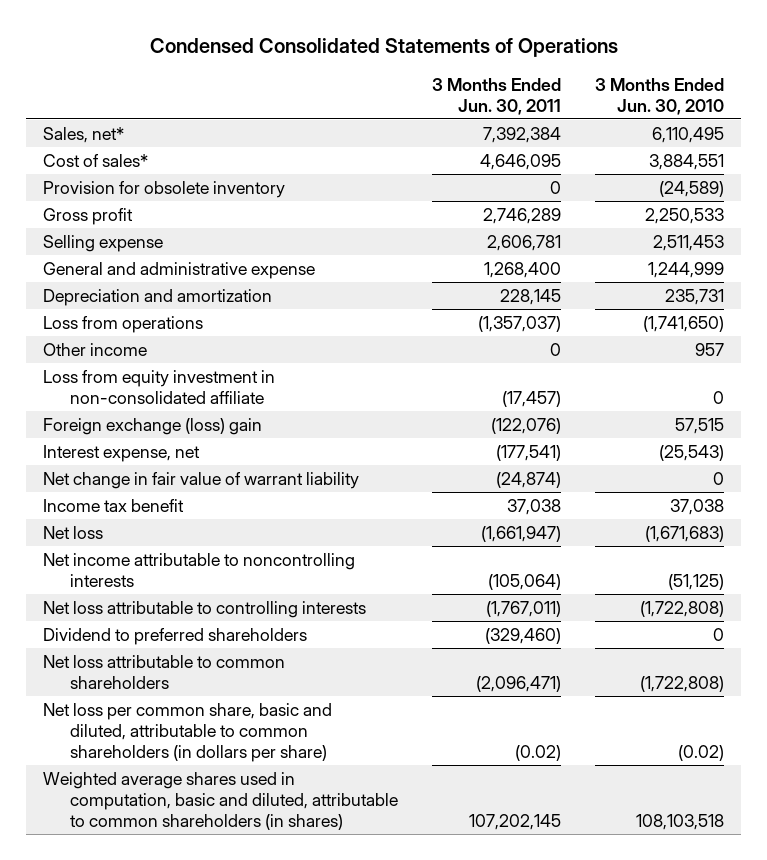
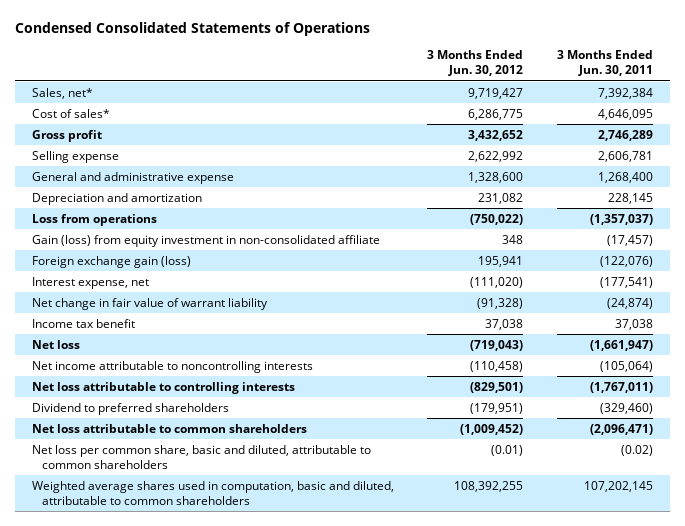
- | 3 Months Ended Jun. 30, 2011 | 3 Months Ended Jun. 30, 2010
+ | 3 Months Ended Jun. 30, 2012 | 3 Months Ended Jun. 30, 2011
- Provision for obsolete inventory | 0 | (24,589)
- Other income | 0 | 957
- Loss from equity investment in non-consolidated affiliate | (17,457) | 0
- Foreign exchange (loss) gain | (122,076) | 57,515
+ Gain (loss) from equity investment in non-consolidated affiliate | 348 | (17,457)
+ Foreign exchange gain (loss) | 195,941 | (122,076)
- Net loss per common share, basic and diluted, attributable to common shareholders (in dollars per share) | (0.02) | (0.02)
- Weighted average shares used in computation, basic and diluted, attributable to common shareholders (in shares) | 107,202,145 | 108,103,518
+ Net loss per common share, basic and diluted, attributable to common shareholders | (0.01) | (0.02)
+ Weighted average shares used in computation, basic and diluted, attributable to common shareholders | 108,392,255 | 107,202,145

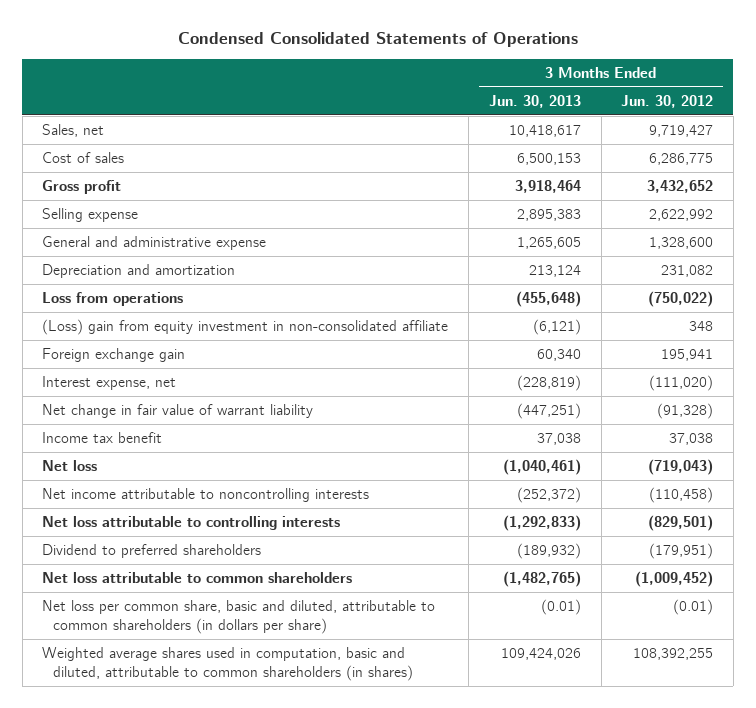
- | 3 Months Ended Jun. 30, 2012 | 3 Months Ended Jun. 30, 2011
+ | 3 Months Ended Jun. 30, 2013 | 3 Months Ended Jun. 30, 2012
- Sales, net* | 9,719,427 | 7,392,384
- Cost of sales* | 6,286,775 | 4,646,095
+ Sales, net | 10,418,617 | 9,719,427
+ Cost of sales | 6,500,153 | 6,286,775
- Gain (loss) from equity investment in non-consolidated affiliate | 348 | (17,457)
- Foreign exchange gain (loss) | 195,941 | (122,076)
+ (Loss) gain from equity investment in non-consolidated affiliate | (6,121) | 348
+ Foreign exchange gain | 60,340 | 195,941
- Net loss per common share, basic and diluted, attributable to common shareholders | (0.01) | (0.02)
- Weighted average shares used in computation, basic and diluted, attributable to common shareholders | 108,392,255 | 107,202,145
+ Net loss per common share, basic and diluted, attributable to common shareholders (in dollars per share) | (0.01) | (0.01)
+ Weighted average shares used in computation, basic and diluted, attributable to common shareholders (in shares) | 109,424,026 | 108,392,255

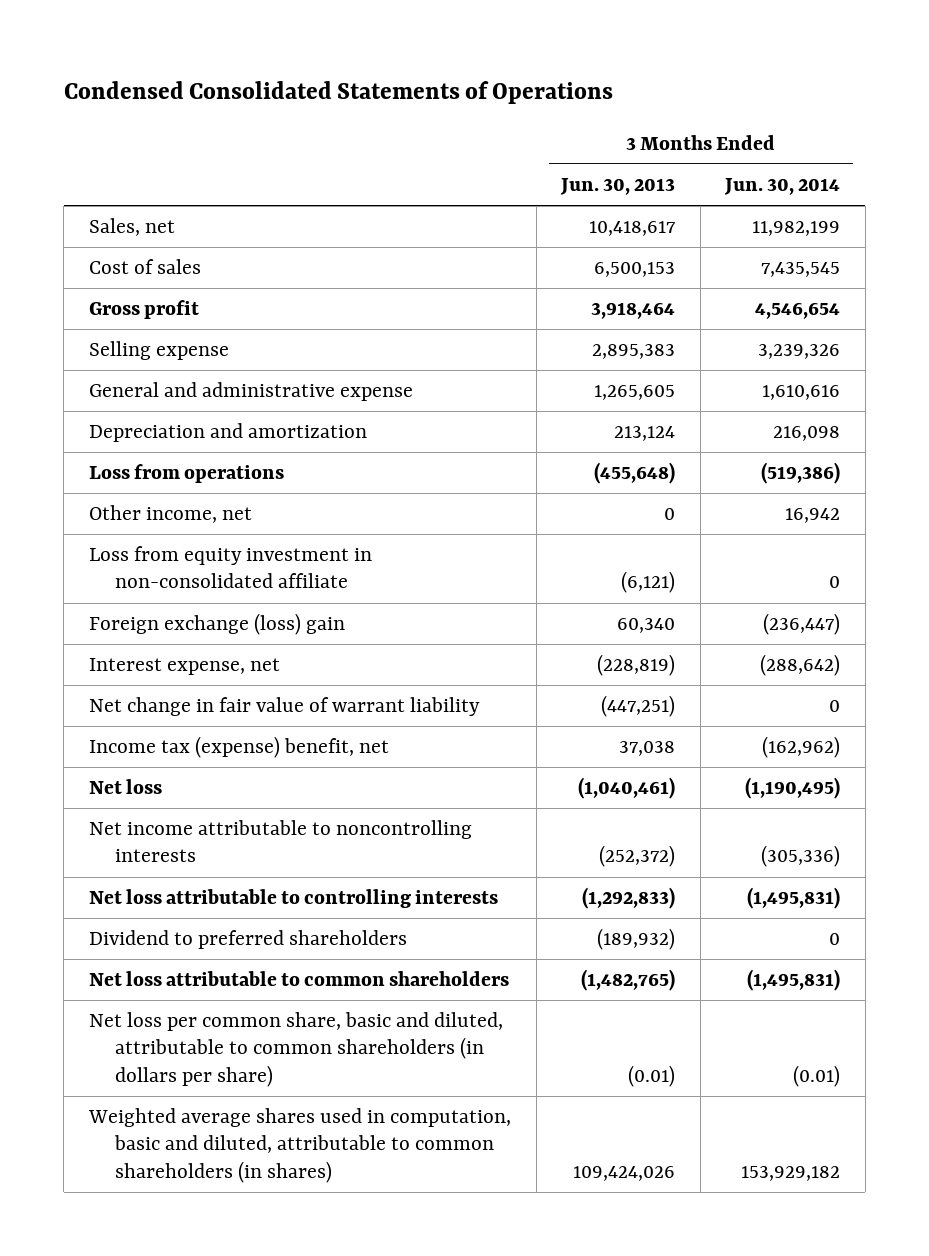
- | 3 Months Ended Jun. 30, 2013 | 3 Months Ended Jun. 30, 2012
+ | 3 Months Ended Jun. 30, 2013 | 3 Months Ended Jun. 30, 2014
- (Loss) gain from equity investment in non-consolidated affiliate | (6,121) | 348
- Foreign exchange gain | 60,340 | 195,941
+ Other income, net | 0 | 16,942
+ Loss from equity investment in non-consolidated affiliate | (6,121) | 0
+ Foreign exchange (loss) gain | 60,340 | (236,447)
- Income tax benefit | 37,038 | 37,038
+ Income tax (expense) benefit, net | 37,038 | (162,962)

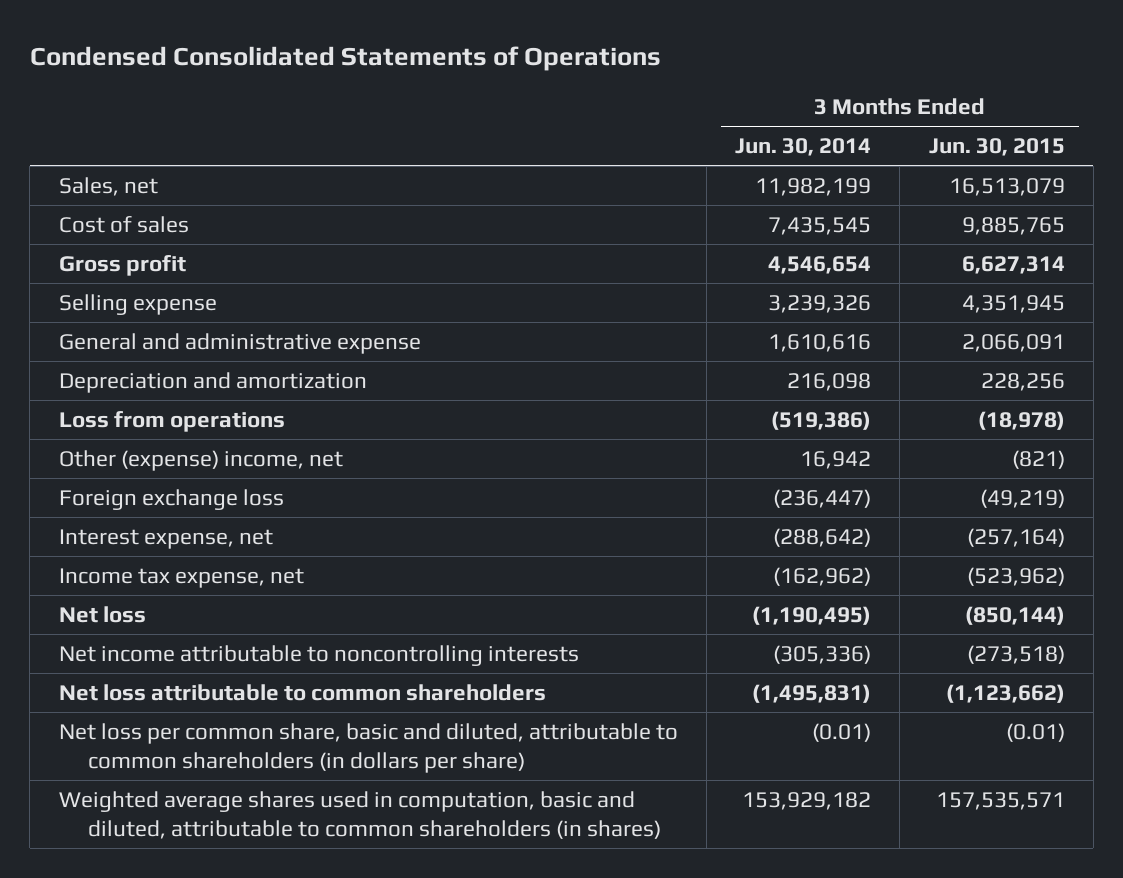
- | 3 Months Ended Jun. 30, 2013 | 3 Months Ended Jun. 30, 2014
+ | 3 Months Ended Jun. 30, 2014 | 3 Months Ended Jun. 30, 2015
- Other income, net | 0 | 16,942
- Loss from equity investment in non-consolidated affiliate | (6,121) | 0
- Foreign exchange (loss) gain | 60,340 | (236,447)
+ Other (expense) income, net | 16,942 | (821)
+ Foreign exchange loss | (236,447) | (49,219)
- Net change in fair value of warrant liability | (447,251) | 0
- Income tax (expense) benefit, net | 37,038 | (162,962)
+ Income tax expense, net | (162,962) | (523,962)
- Net loss attributable to controlling interests | (1,292,833) | (1,495,831)
- Dividend to preferred shareholders | (189,932) | 0

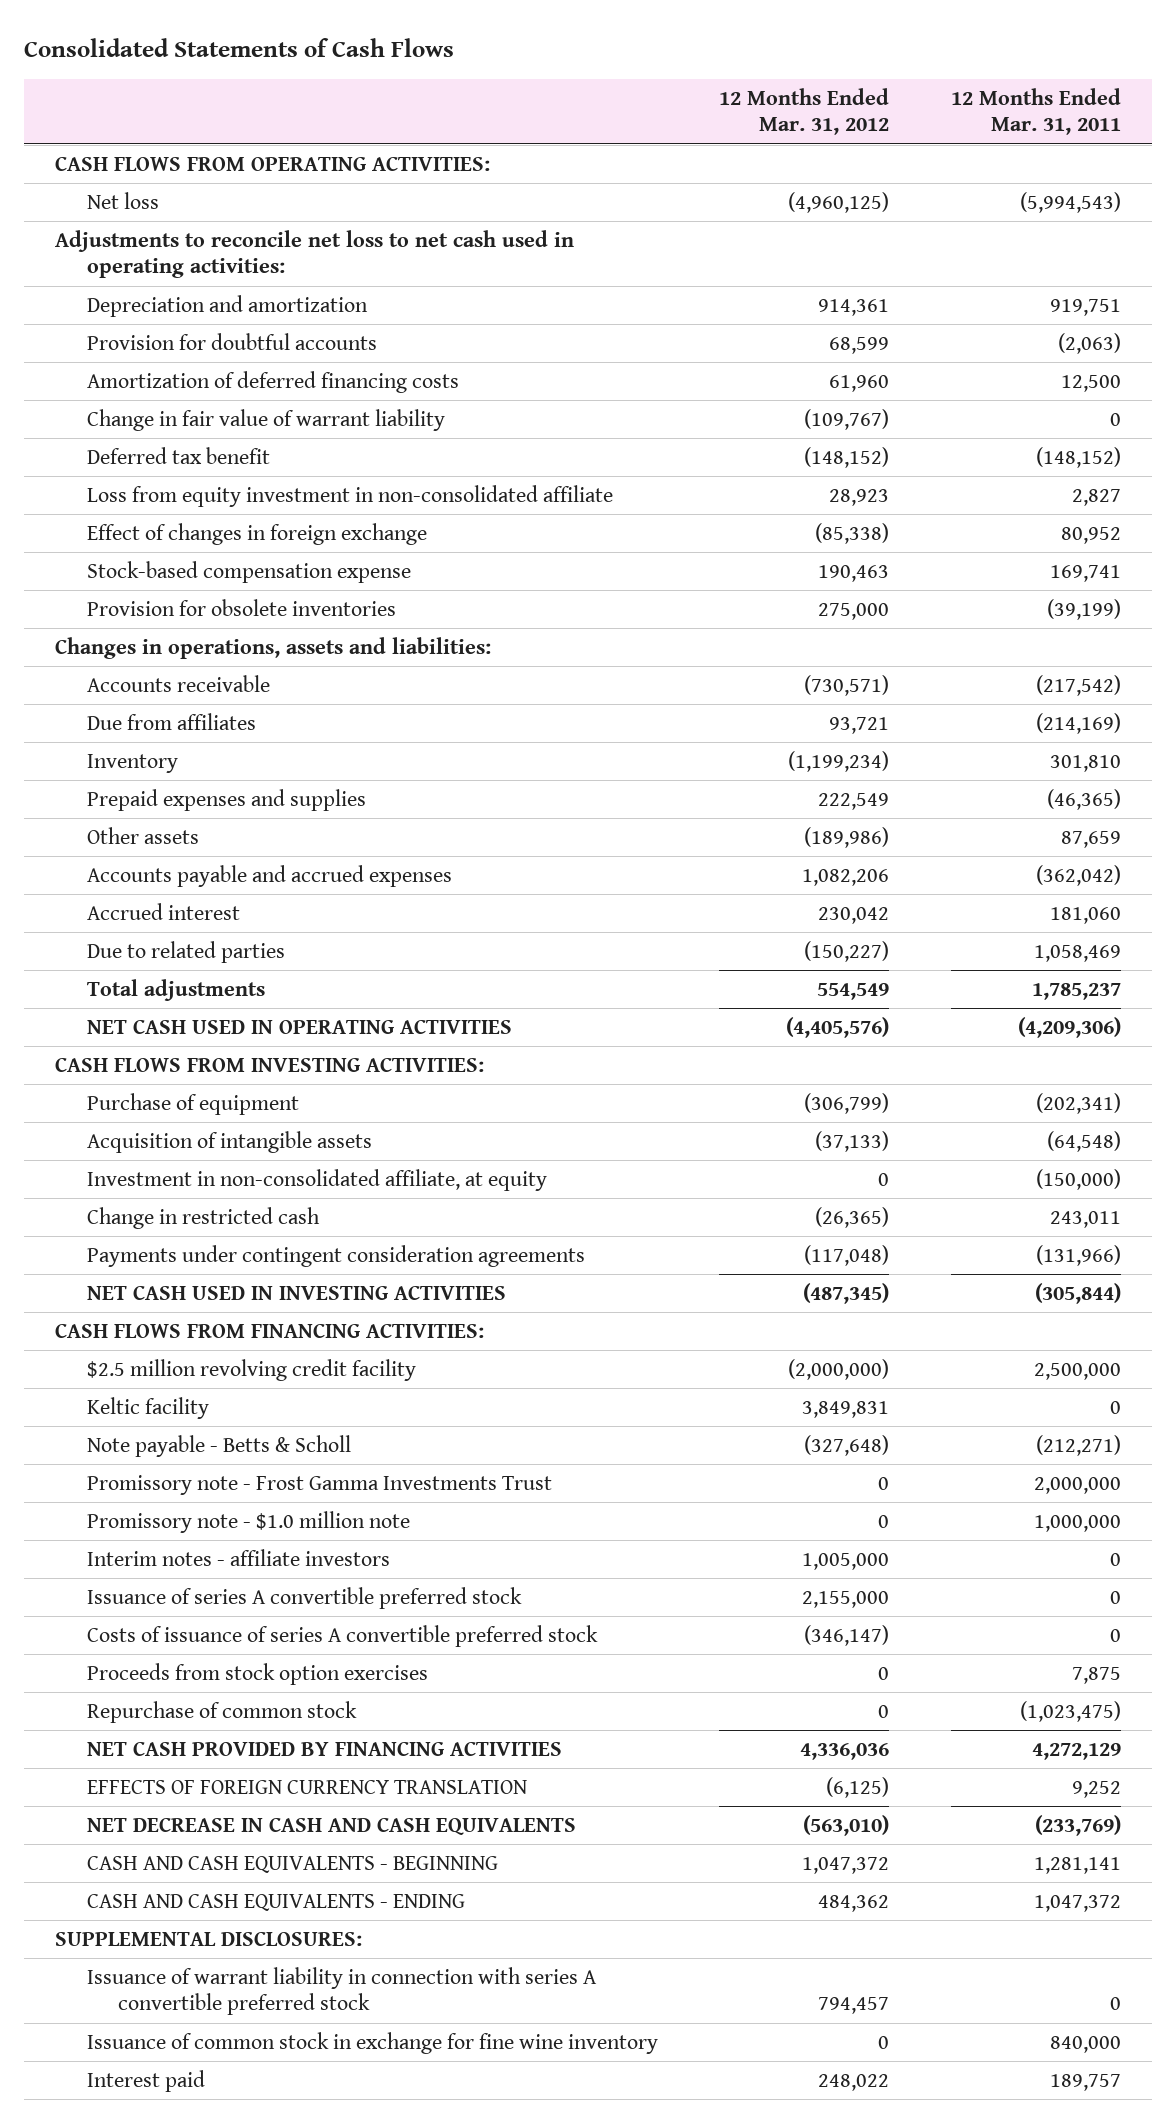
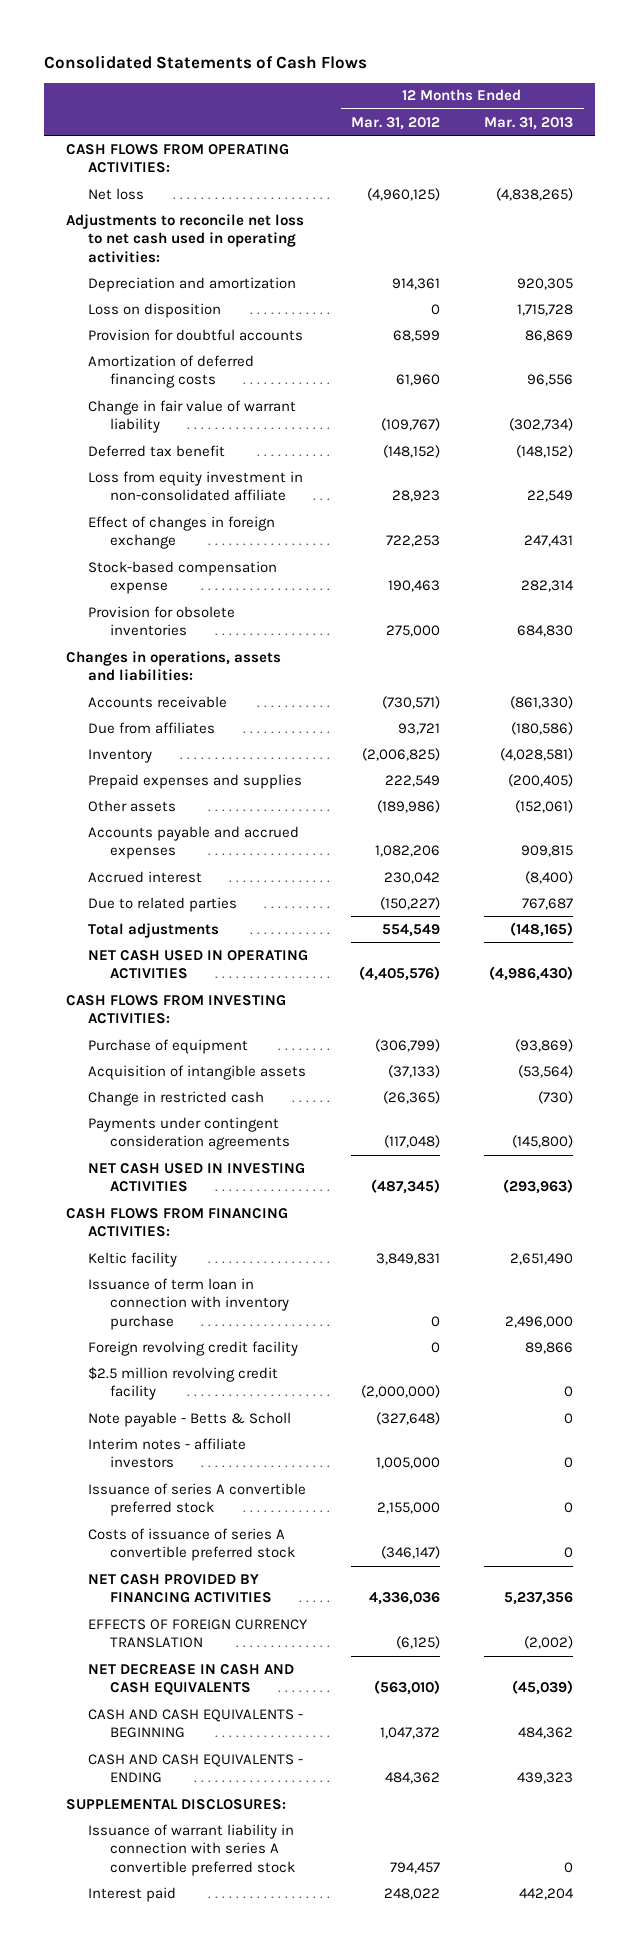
- | 12 Months Ended Mar. 31, 2012 | 12 Months Ended Mar. 31, 2011
+ | 12 Months Ended Mar. 31, 2012 | 12 Months Ended Mar. 31, 2013
+ Loss on disposition | 0 | 1,715,728
- Effect of changes in foreign exchange | (85,338) | 80,952
+ Effect of changes in foreign exchange | 722,253 | 247,431
- Inventory | (1,199,234) | 301,810
+ Inventory | (2,006,825) | (4,028,581)
- Investment in non-consolidated affiliate, at equity | 0 | (150,000)
+ Issuance of term loan in connection with inventory purchase | 0 | 2,496,000
+ Foreign revolving credit facility | 0 | 89,866
moved down: $2.5 million revolving credit facility | (2,000,000) | 0
- Promissory note - Frost Gamma Investments Trust | 0 | 2,000,000
- Promissory note - $1.0 million note | 0 | 1,000,000
- Proceeds from stock option exercises | 0 | 7,875
- Repurchase of common stock | 0 | (1,023,475)
- Issuance of common stock in exchange for fine wine inventory | 0 | 840,000

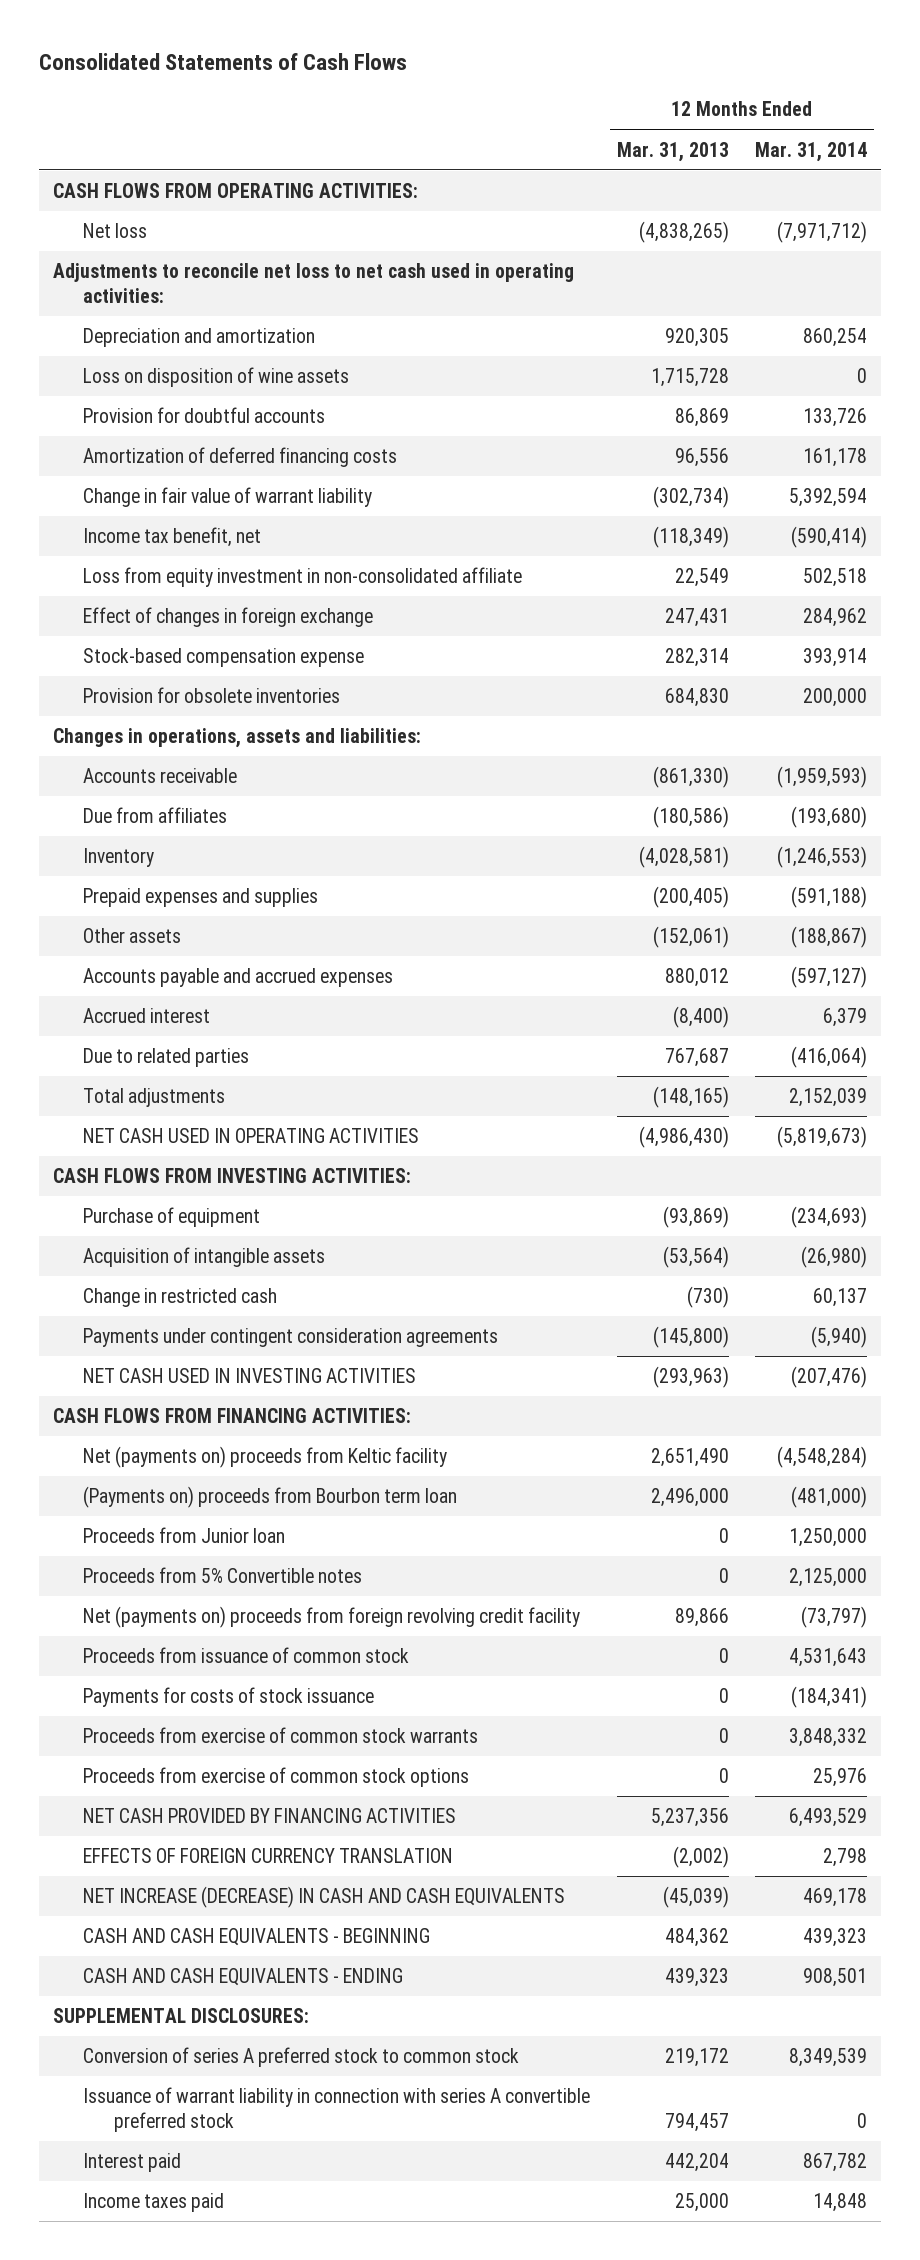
- | 12 Months Ended Mar. 31, 2012 | 12 Months Ended Mar. 31, 2013
+ | 12 Months Ended Mar. 31, 2013 | 12 Months Ended Mar. 31, 2014
- Loss on disposition | 0 | 1,715,728
+ Loss on disposition of wine assets | 1,715,728 | 0
- Deferred tax benefit | (148,152) | (148,152)
+ Income tax benefit, net | (118,349) | (590,414)
- Accounts payable and accrued expenses | 1,082,206 | 909,815
+ Accounts payable and accrued expenses | 880,012 | (597,127)
- Keltic facility | 3,849,831 | 2,651,490
- Issuance of term loan in connection with inventory purchase | 0 | 2,496,000
- Foreign revolving credit facility | 0 | 89,866
- $2.5 million revolving credit facility | (2,000,000) | 0
- Note payable - Betts & Scholl | (327,648) | 0
- Interim notes - affiliate investors | 1,005,000 | 0
- Issuance of series A convertible preferred stock | 2,155,000 | 0
- Costs of issuance of series A convertible preferred stock | (346,147) | 0
+ Net (payments on) proceeds from Keltic facility | 2,651,490 | (4,548,284)
+ (Payments on) proceeds from Bourbon term loan | 2,496,000 | (481,000)
+ Proceeds from Junior loan | 0 | 1,250,000
+ Proceeds from 5% Convertible notes | 0 | 2,125,000
+ Net (payments on) proceeds from foreign revolving credit facility | 89,866 | (73,797)
+ Proceeds from issuance of common stock | 0 | 4,531,643
+ Payments for costs of stock issuance | 0 | (184,341)
+ Proceeds from exercise of common stock warrants | 0 | 3,848,332
+ Proceeds from exercise of common stock options | 0 | 25,976
- NET DECREASE IN CASH AND CASH EQUIVALENTS | (563,010) | (45,039)
+ NET INCREASE (DECREASE) IN CASH AND CASH EQUIVALENTS | (45,039) | 469,178
- Issuance of warrant liability in connection with series A convertible preferred stock | 794,457 | 0
+ Conversion of series A preferred stock to common stock | 219,172 | 8,349,539
+ Issuance of warrant liability in connection with series A convertible preferred stock | 794,457 | 0
+ Income taxes paid | 25,000 | 14,848

